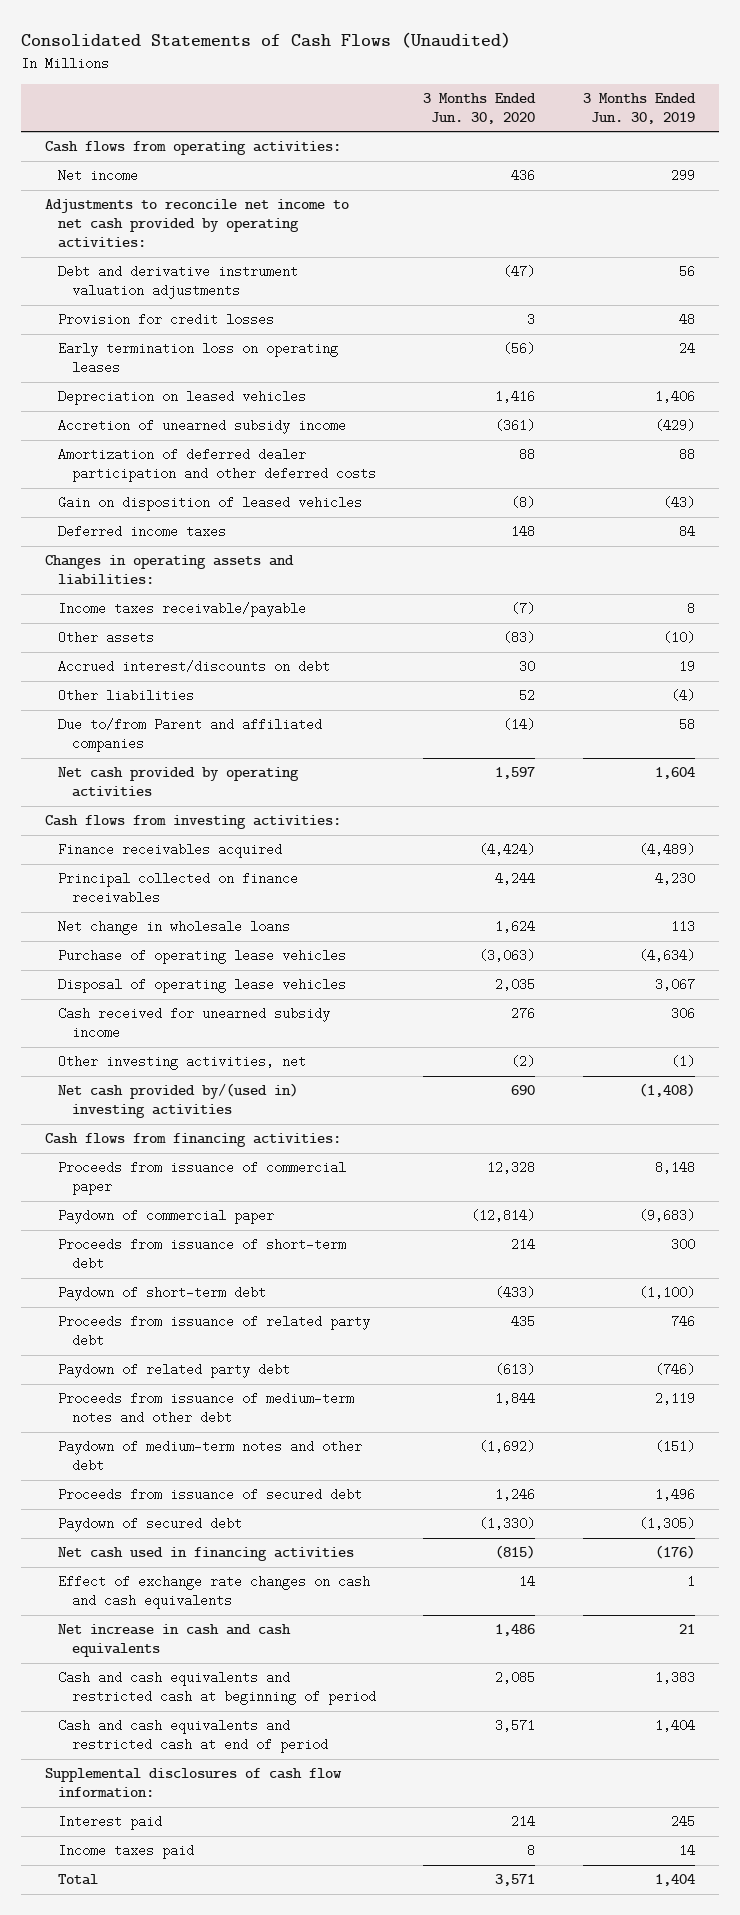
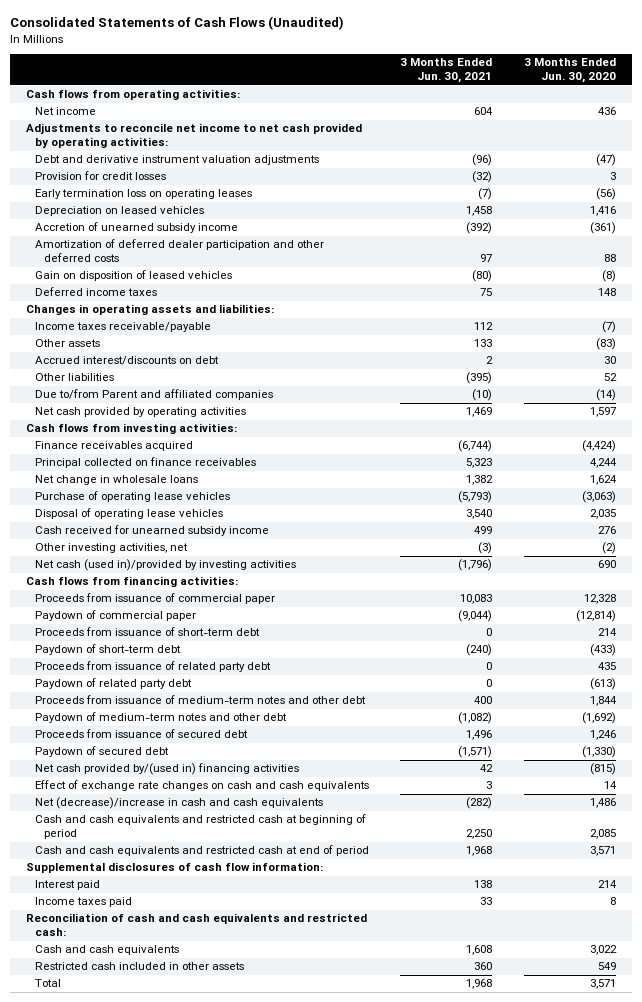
- | 3 Months Ended Jun. 30, 2020 | 3 Months Ended Jun. 30, 2019
+ | 3 Months Ended Jun. 30, 2021 | 3 Months Ended Jun. 30, 2020
- Net cash provided by/(used in) investing activities | 690 | (1,408)
+ Net cash (used in)/provided by investing activities | (1,796) | 690
- Net cash used in financing activities | (815) | (176)
+ Net cash provided by/(used in) financing activities | 42 | (815)
- Net increase in cash and cash equivalents | 1,486 | 21
+ Net (decrease)/increase in cash and cash equivalents | (282) | 1,486
+ Reconciliation of cash and cash equivalents and restricted cash:
+ Cash and cash equivalents | 1,608 | 3,022
+ Restricted cash included in other assets | 360 | 549

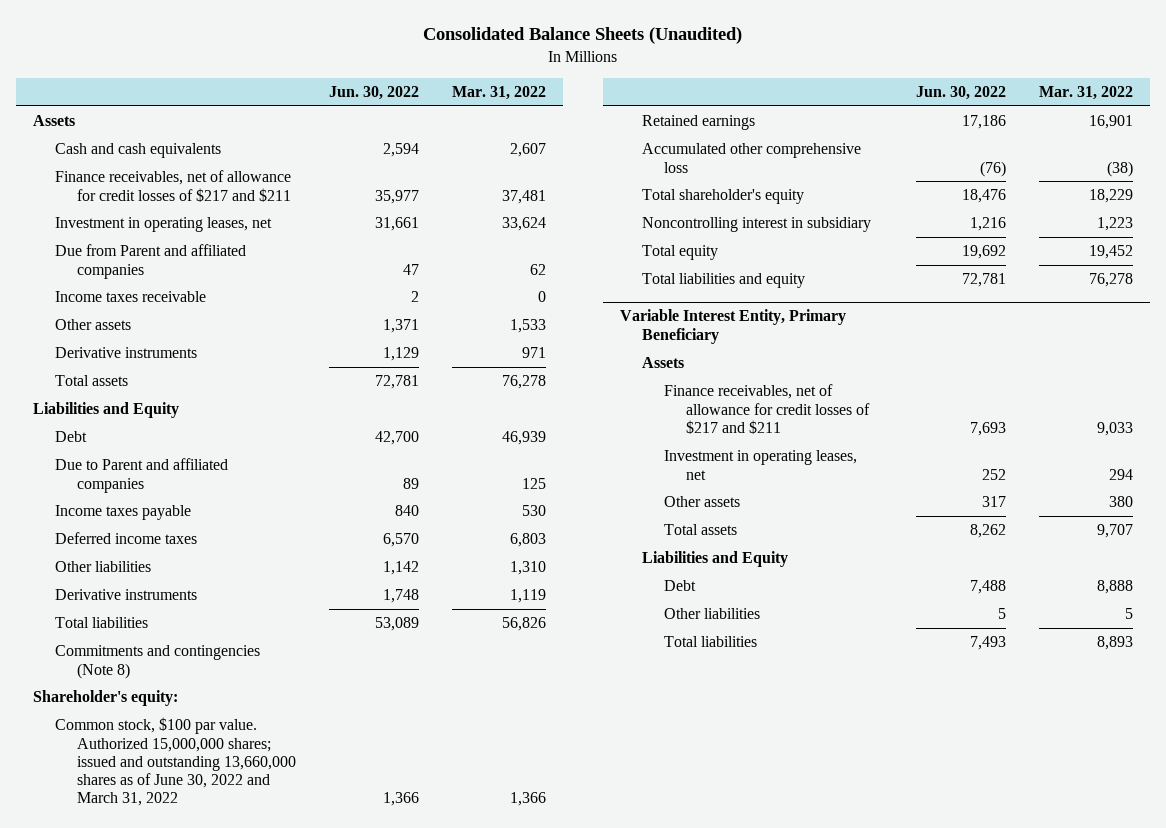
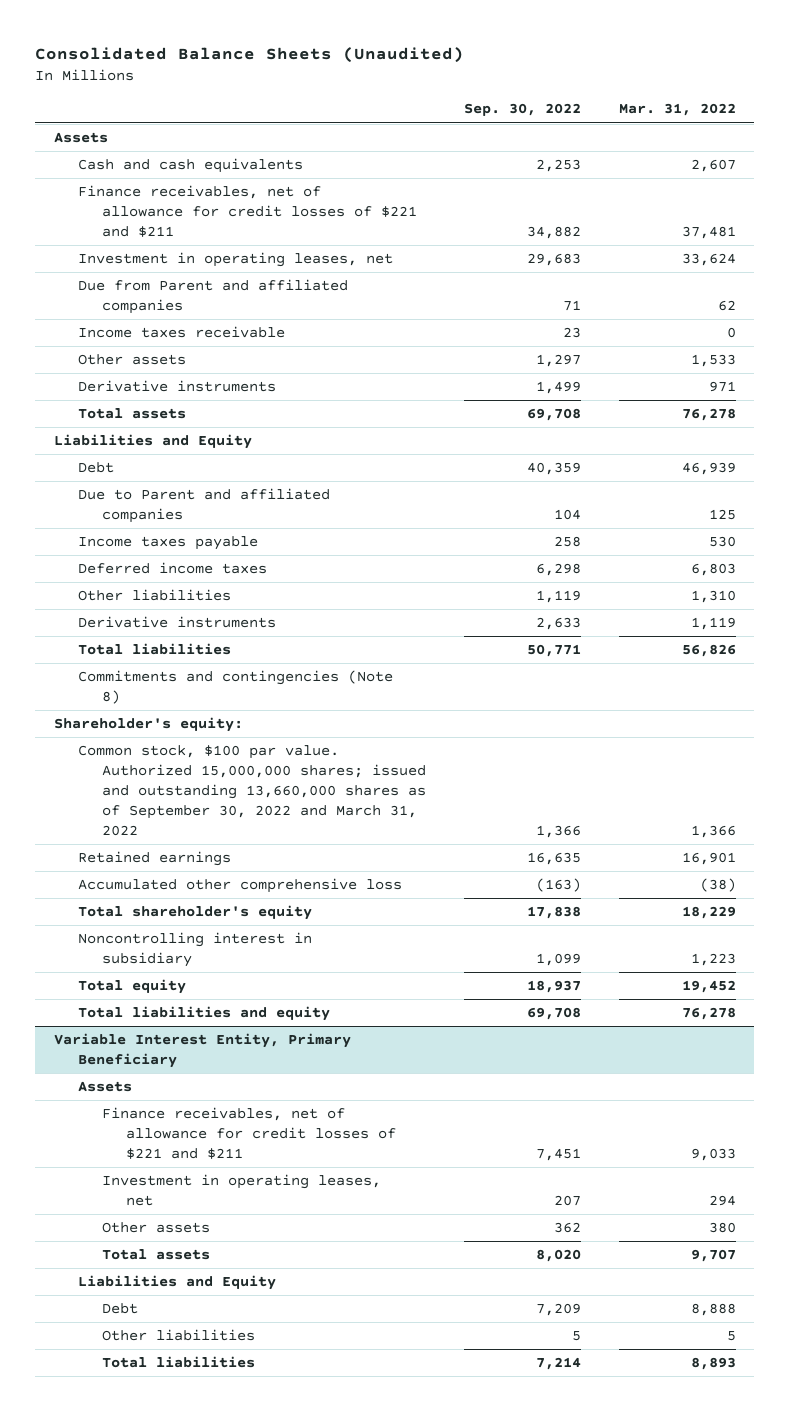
- | Jun. 30, 2022 | Mar. 31, 2022
+ | Sep. 30, 2022 | Mar. 31, 2022
- Finance receivables, net of allowance for credit losses of $217 and $211 | 35,977 | 37,481
+ Finance receivables, net of allowance for credit losses of $221 and $211 | 34,882 | 37,481
- Common stock, $100 par value. Authorized 15,000,000 shares; issued and outstanding 13,660,000 shares as of June 30, 2022 and March 31, 2022 | 1,366 | 1,366
+ Common stock, $100 par value. Authorized 15,000,000 shares; issued and outstanding 13,660,000 shares as of September 30, 2022 and March 31, 2022 | 1,366 | 1,366
@ Variable Interest Entity, Primary Beneficiary
- Finance receivables, net of allowance for credit losses of $217 and $211 | 7,693 | 9,033
+ Finance receivables, net of allowance for credit losses of $221 and $211 | 7,451 | 9,033

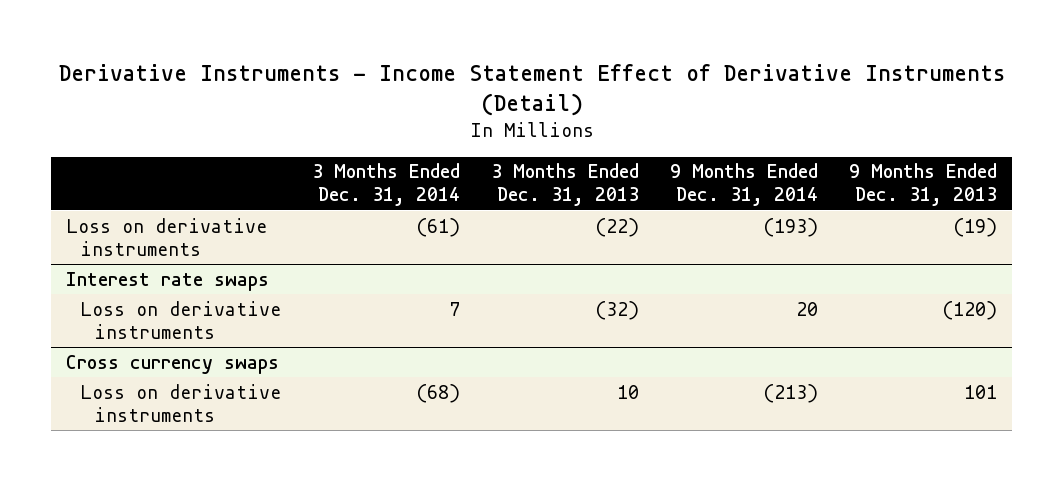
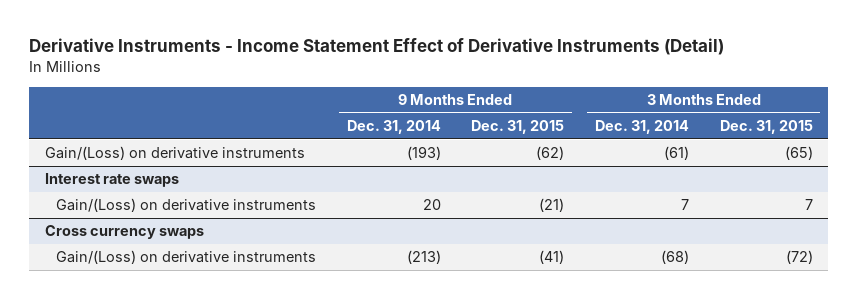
- | 3 Months Ended Dec. 31, 2014 | 3 Months Ended Dec. 31, 2013 | 9 Months Ended Dec. 31, 2014 | 9 Months Ended Dec. 31, 2013
+ | 9 Months Ended Dec. 31, 2014 | 9 Months Ended Dec. 31, 2015 | 3 Months Ended Dec. 31, 2014 | 3 Months Ended Dec. 31, 2015
- Loss on derivative instruments | (61) | (22) | (193) | (19)
+ Gain/(Loss) on derivative instruments | (193) | (62) | (61) | (65)
@ Interest rate swaps
- Loss on derivative instruments | 7 | (32) | 20 | (120)
+ Gain/(Loss) on derivative instruments | 20 | (21) | 7 | 7
@ Cross currency swaps
- Loss on derivative instruments | (68) | 10 | (213) | 101
+ Gain/(Loss) on derivative instruments | (213) | (41) | (68) | (72)

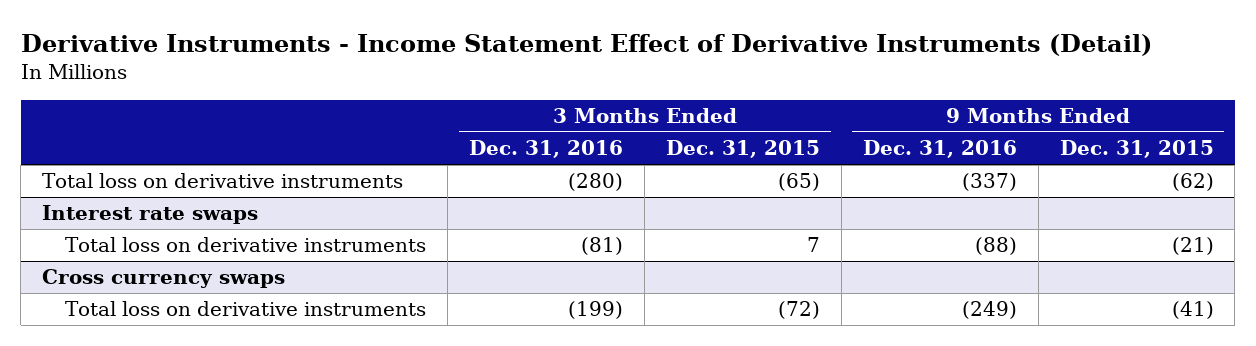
- | 9 Months Ended Dec. 31, 2014 | 9 Months Ended Dec. 31, 2015 | 3 Months Ended Dec. 31, 2014 | 3 Months Ended Dec. 31, 2015
+ | 3 Months Ended Dec. 31, 2016 | 3 Months Ended Dec. 31, 2015 | 9 Months Ended Dec. 31, 2016 | 9 Months Ended Dec. 31, 2015
- Gain/(Loss) on derivative instruments | (193) | (62) | (61) | (65)
+ Total loss on derivative instruments | (280) | (65) | (337) | (62)
@ Interest rate swaps
- Gain/(Loss) on derivative instruments | 20 | (21) | 7 | 7
+ Total loss on derivative instruments | (81) | 7 | (88) | (21)
@ Cross currency swaps
- Gain/(Loss) on derivative instruments | (213) | (41) | (68) | (72)
+ Total loss on derivative instruments | (199) | (72) | (249) | (41)

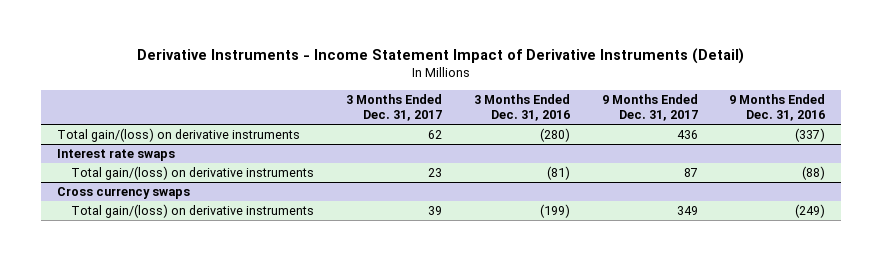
- Derivative Instruments - Income Statement Effect of Derivative Instruments (Detail)
+ Derivative Instruments - Income Statement Impact of Derivative Instruments (Detail)
- | 3 Months Ended Dec. 31, 2016 | 3 Months Ended Dec. 31, 2015 | 9 Months Ended Dec. 31, 2016 | 9 Months Ended Dec. 31, 2015
+ | 3 Months Ended Dec. 31, 2017 | 3 Months Ended Dec. 31, 2016 | 9 Months Ended Dec. 31, 2017 | 9 Months Ended Dec. 31, 2016
- Total loss on derivative instruments | (280) | (65) | (337) | (62)
+ Total gain/(loss) on derivative instruments | 62 | (280) | 436 | (337)
@ Interest rate swaps
- Total loss on derivative instruments | (81) | 7 | (88) | (21)
+ Total gain/(loss) on derivative instruments | 23 | (81) | 87 | (88)
@ Cross currency swaps
- Total loss on derivative instruments | (199) | (72) | (249) | (41)
+ Total gain/(loss) on derivative instruments | 39 | (199) | 349 | (249)

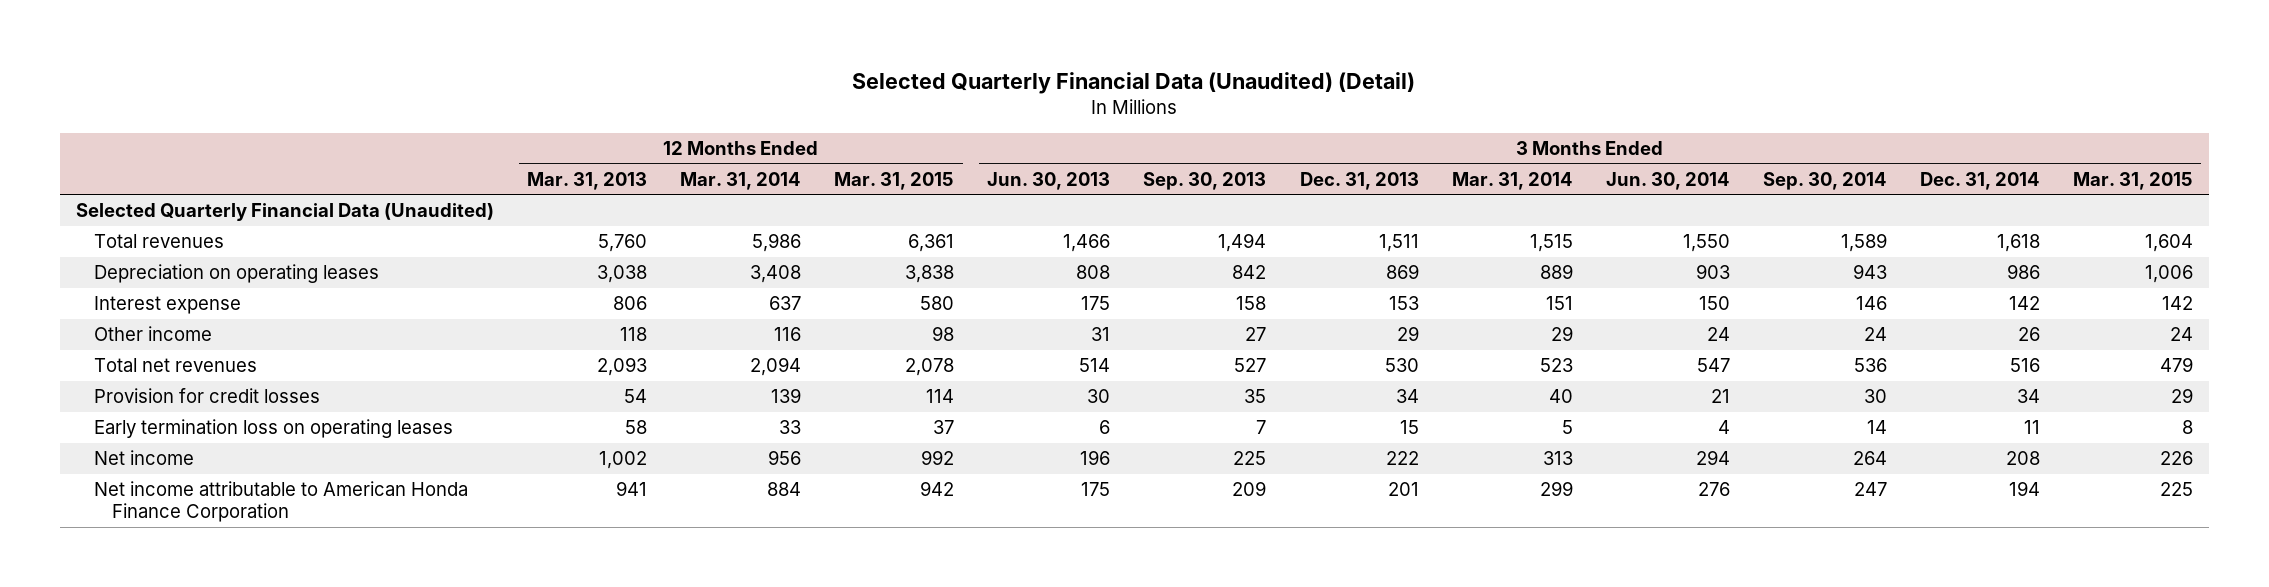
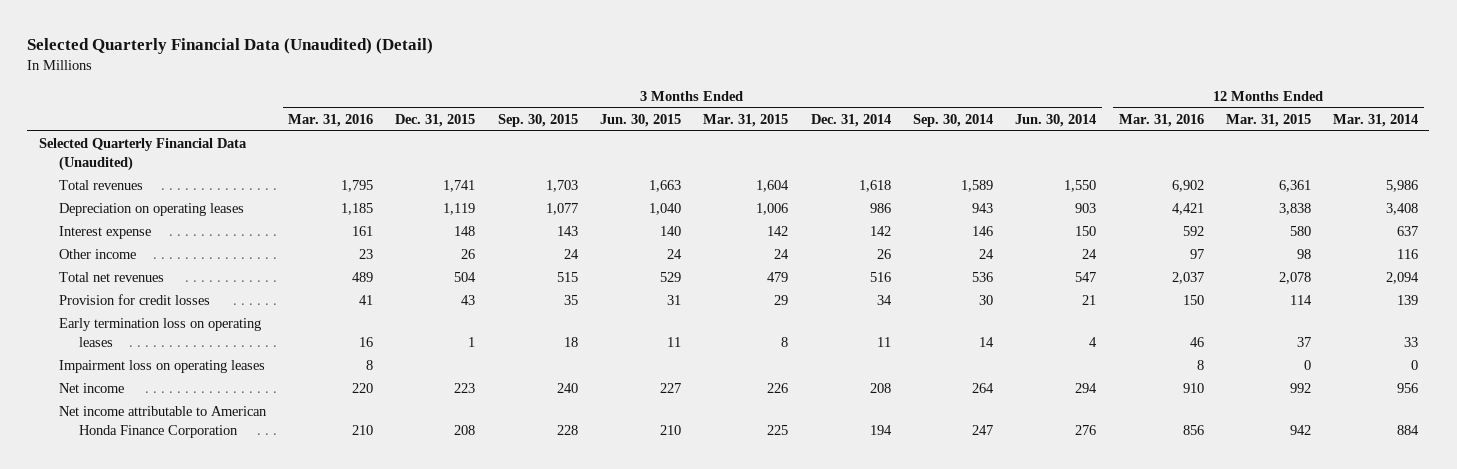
- | 12 Months Ended Mar. 31, 2013 | 12 Months Ended Mar. 31, 2014 | 12 Months Ended Mar. 31, 2015 | 3 Months Ended Jun. 30, 2013 | 3 Months Ended Sep. 30, 2013 | 3 Months Ended Dec. 31, 2013 | 3 Months Ended Mar. 31, 2014 | 3 Months Ended Jun. 30, 2014 | 3 Months Ended Sep. 30, 2014 | 3 Months Ended Dec. 31, 2014 | 3 Months Ended Mar. 31, 2015
+ | 3 Months Ended Mar. 31, 2016 | 3 Months Ended Dec. 31, 2015 | 3 Months Ended Sep. 30, 2015 | 3 Months Ended Jun. 30, 2015 | 3 Months Ended Mar. 31, 2015 | 3 Months Ended Dec. 31, 2014 | 3 Months Ended Sep. 30, 2014 | 3 Months Ended Jun. 30, 2014 | 12 Months Ended Mar. 31, 2016 | 12 Months Ended Mar. 31, 2015 | 12 Months Ended Mar. 31, 2014
+ Impairment loss on operating leases | 8 | | | | | | | | 8 | 0 | 0

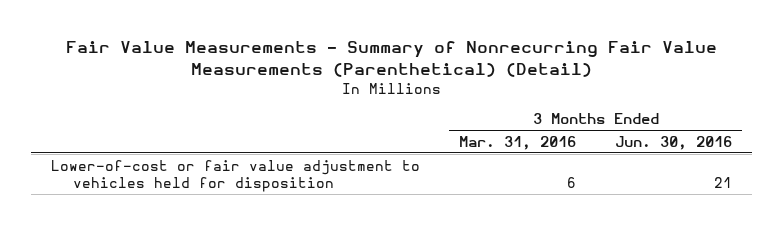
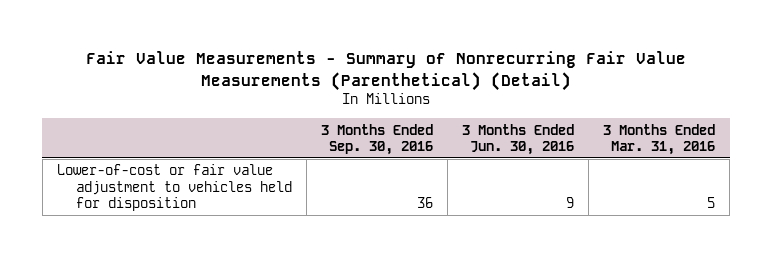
- | 3 Months Ended Mar. 31, 2016 | 3 Months Ended Jun. 30, 2016
+ | 3 Months Ended Sep. 30, 2016 | 3 Months Ended Jun. 30, 2016 | 3 Months Ended Mar. 31, 2016
- Lower-of-cost or fair value adjustment to vehicles held for disposition | 6 | 21
+ Lower-of-cost or fair value adjustment to vehicles held for disposition | 36 | 9 | 5

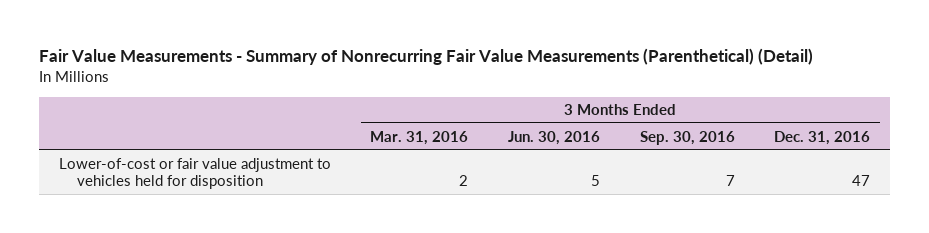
- | 3 Months Ended Sep. 30, 2016 | 3 Months Ended Jun. 30, 2016 | 3 Months Ended Mar. 31, 2016
+ | 3 Months Ended Mar. 31, 2016 | 3 Months Ended Jun. 30, 2016 | 3 Months Ended Sep. 30, 2016 | 3 Months Ended Dec. 31, 2016
- Lower-of-cost or fair value adjustment to vehicles held for disposition | 36 | 9 | 5
+ Lower-of-cost or fair value adjustment to vehicles held for disposition | 2 | 5 | 7 | 47

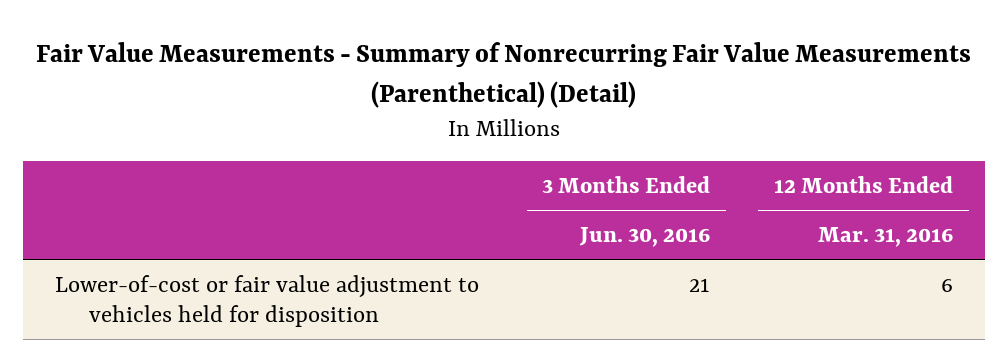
- | 3 Months Ended Mar. 31, 2016 | 3 Months Ended Jun. 30, 2016 | 3 Months Ended Sep. 30, 2016 | 3 Months Ended Dec. 31, 2016
+ | 3 Months Ended Jun. 30, 2016 | 12 Months Ended Mar. 31, 2016
- Lower-of-cost or fair value adjustment to vehicles held for disposition | 2 | 5 | 7 | 47
+ Lower-of-cost or fair value adjustment to vehicles held for disposition | 21 | 6

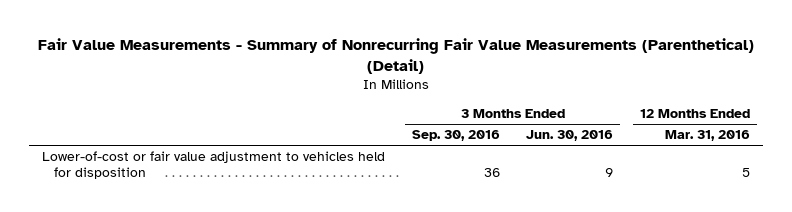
- | 3 Months Ended Jun. 30, 2016 | 12 Months Ended Mar. 31, 2016
+ | 3 Months Ended Sep. 30, 2016 | 3 Months Ended Jun. 30, 2016 | 12 Months Ended Mar. 31, 2016
- Lower-of-cost or fair value adjustment to vehicles held for disposition | 21 | 6
+ Lower-of-cost or fair value adjustment to vehicles held for disposition | 36 | 9 | 5

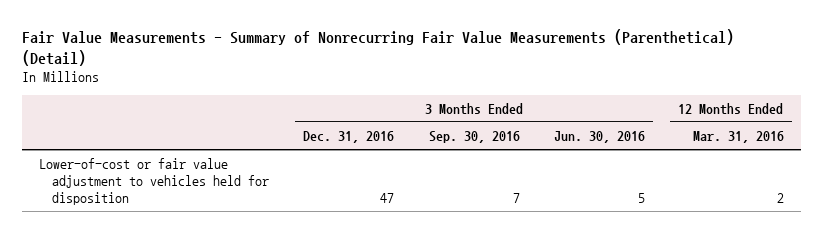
- | 3 Months Ended Sep. 30, 2016 | 3 Months Ended Jun. 30, 2016 | 12 Months Ended Mar. 31, 2016
+ | 3 Months Ended Dec. 31, 2016 | 3 Months Ended Sep. 30, 2016 | 3 Months Ended Jun. 30, 2016 | 12 Months Ended Mar. 31, 2016
- Lower-of-cost or fair value adjustment to vehicles held for disposition | 36 | 9 | 5
+ Lower-of-cost or fair value adjustment to vehicles held for disposition | 47 | 7 | 5 | 2

